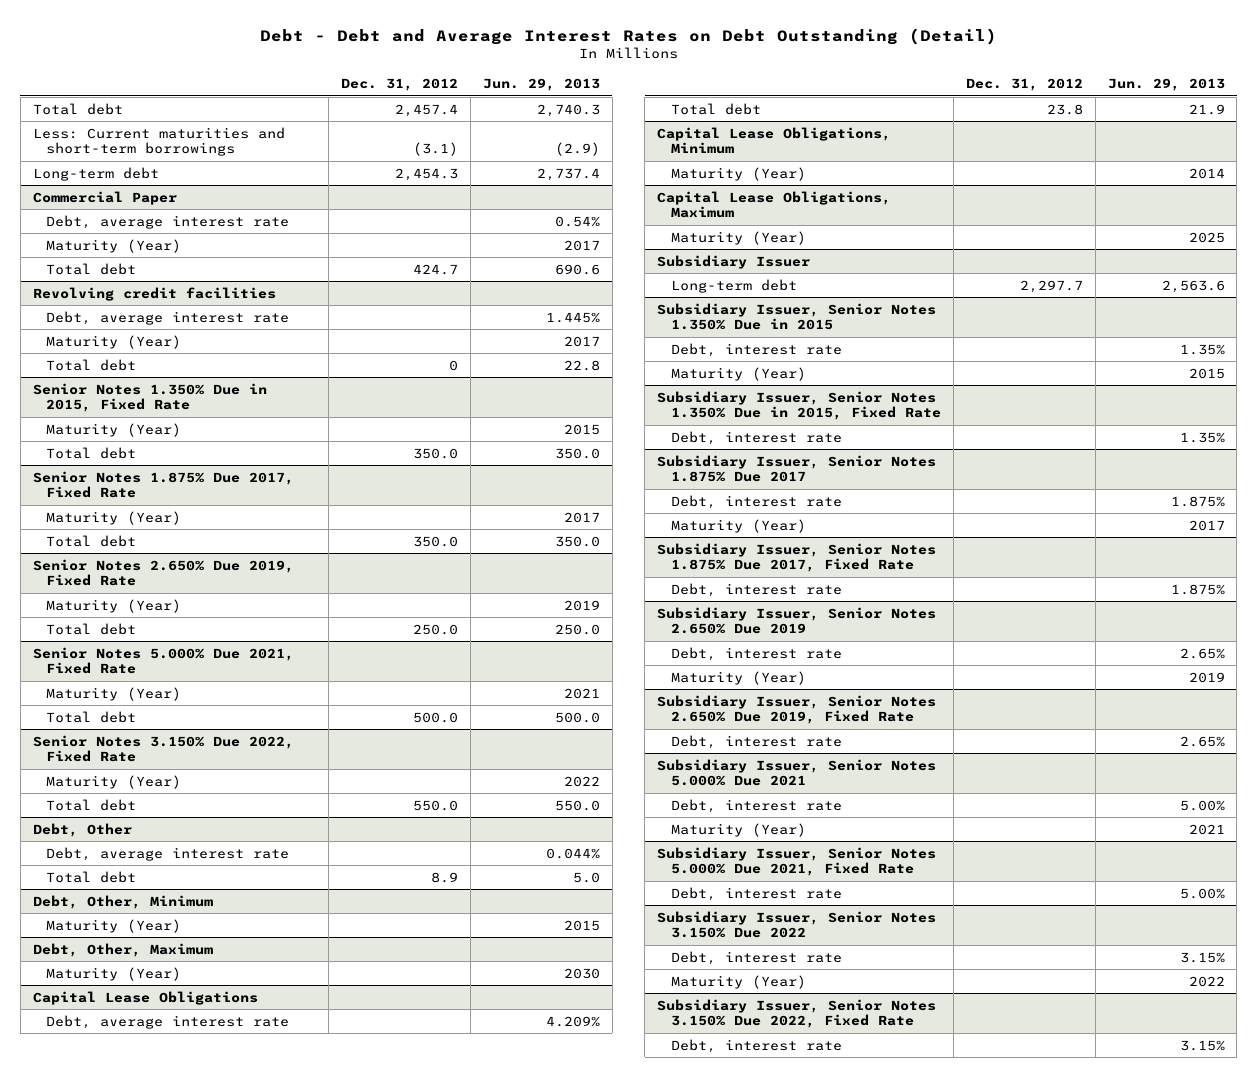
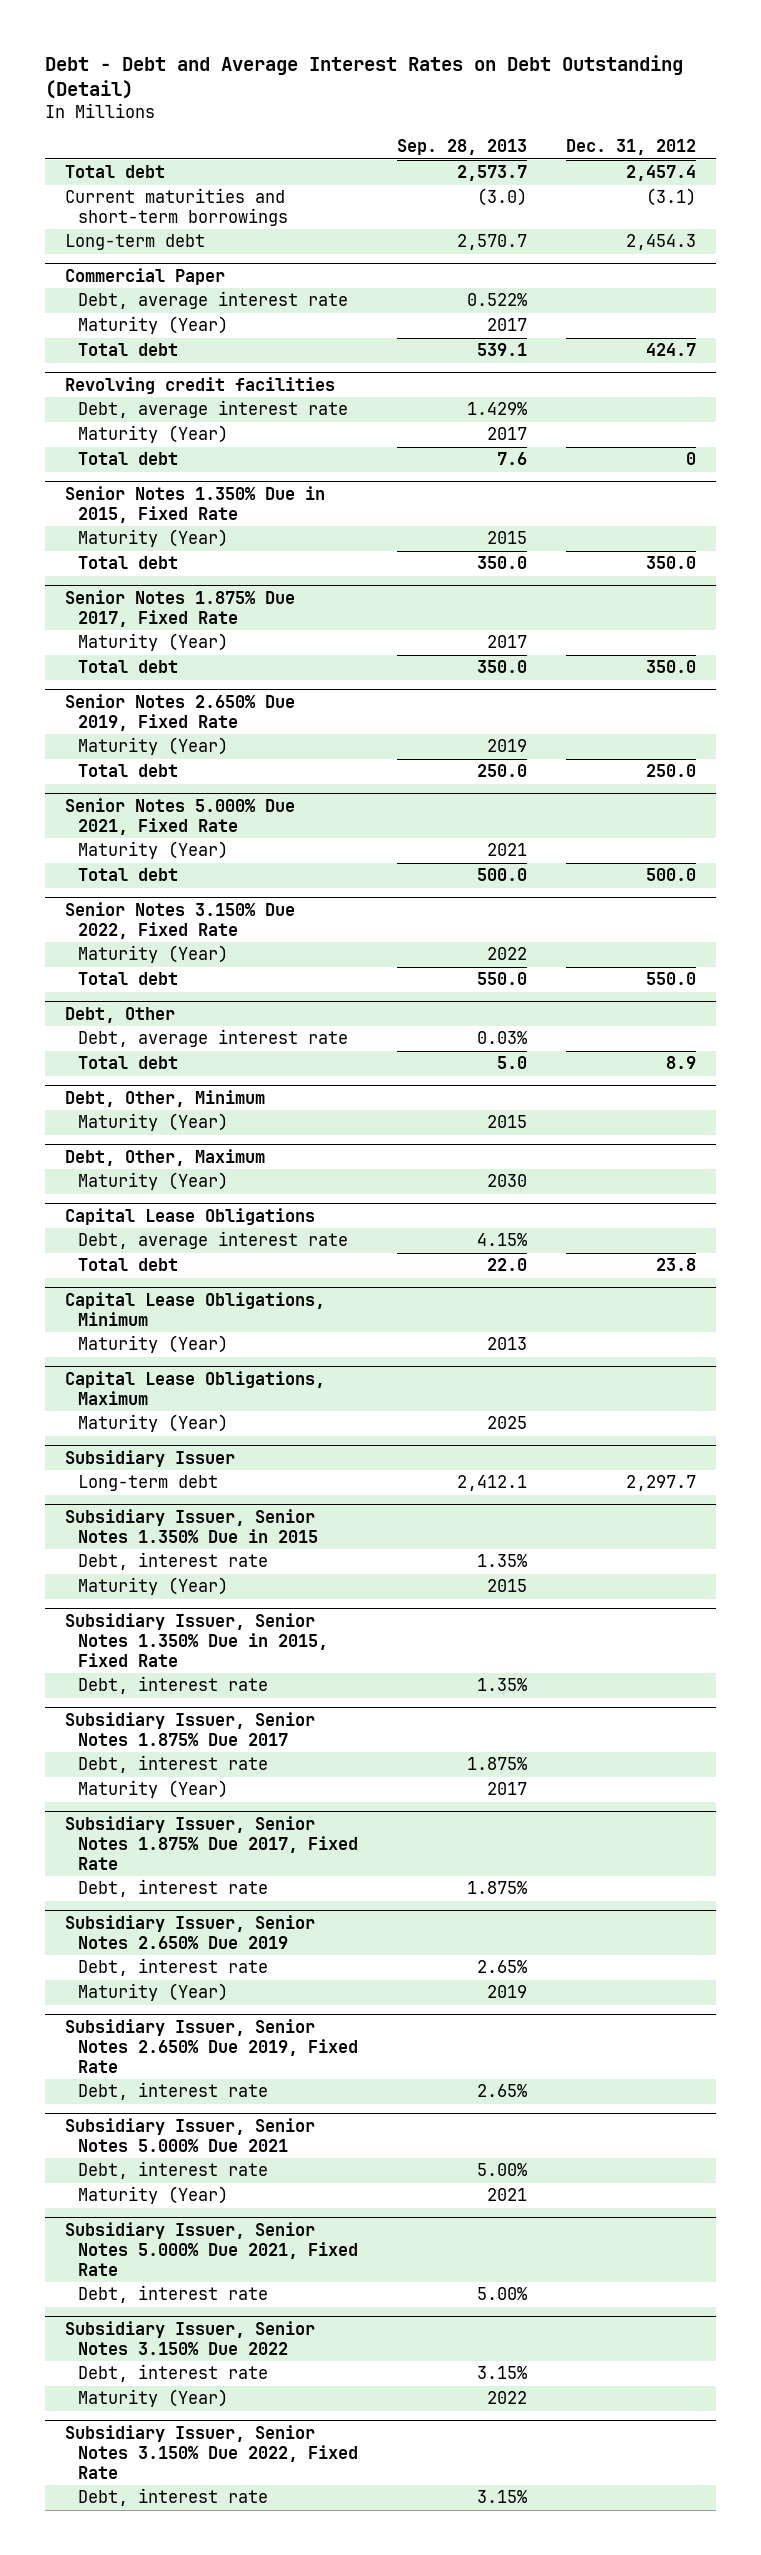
- | Dec. 31, 2012 | Jun. 29, 2013
+ | Sep. 28, 2013 | Dec. 31, 2012
- Less: Current maturities and short-term borrowings | (3.1) | (2.9)
+ Current maturities and short-term borrowings | (3.0) | (3.1)

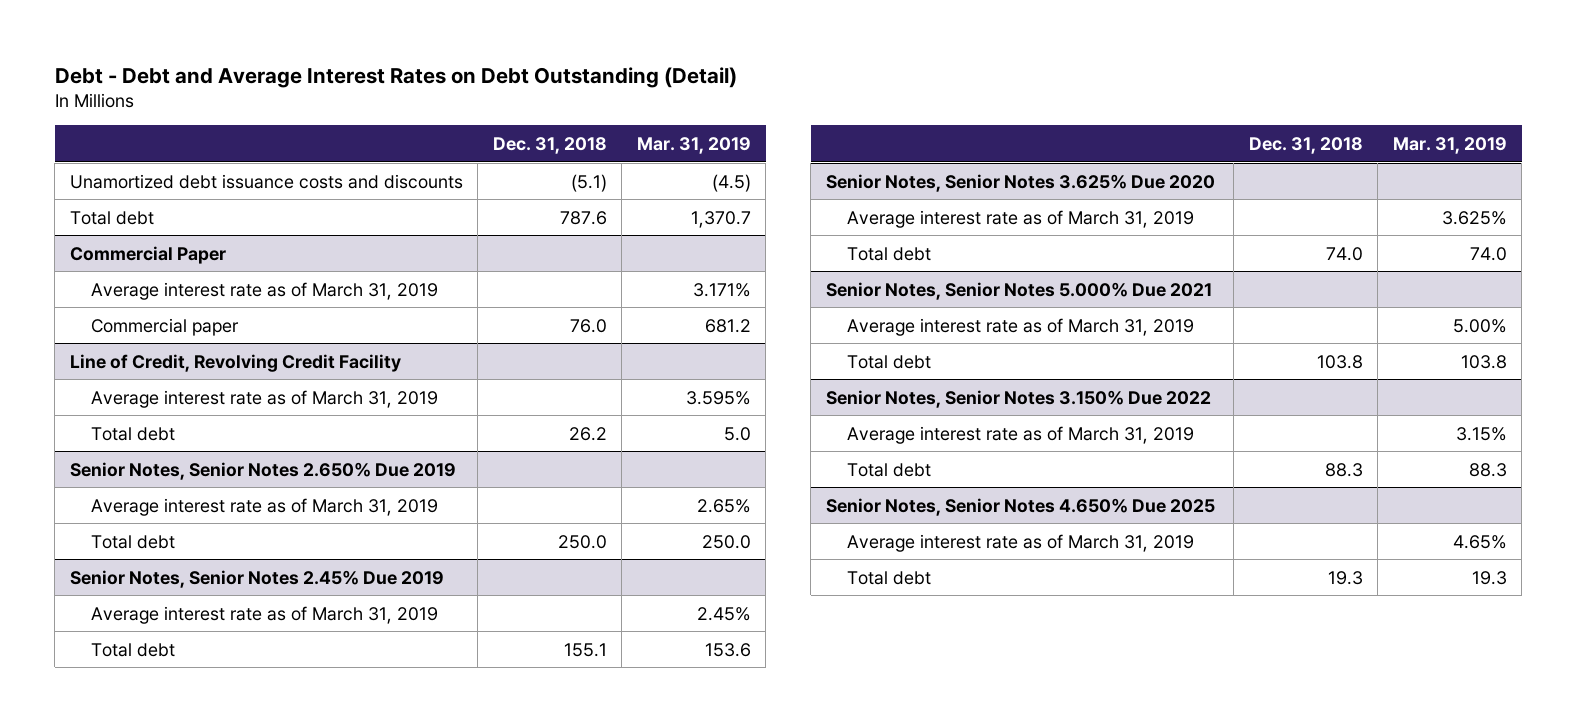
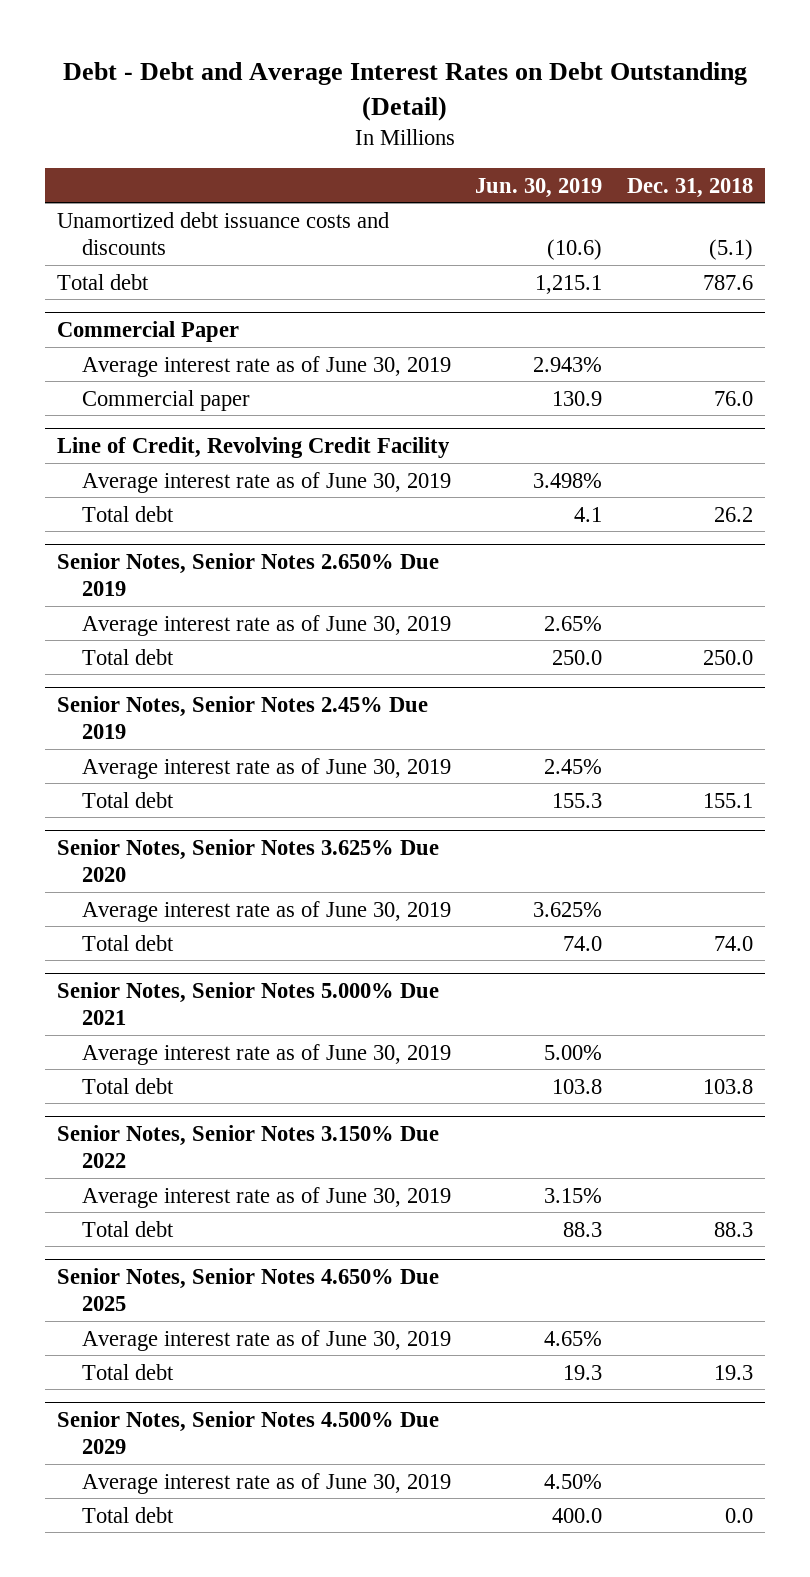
- | Dec. 31, 2018 | Mar. 31, 2019
+ | Jun. 30, 2019 | Dec. 31, 2018
@ Commercial Paper
- Average interest rate as of March 31, 2019 | | 3.171%
+ Average interest rate as of June 30, 2019 | 2.943% |
@ Line of Credit, Revolving Credit Facility
- Average interest rate as of March 31, 2019 | | 3.595%
+ Average interest rate as of June 30, 2019 | 3.498% |
@ Senior Notes, Senior Notes 2.650% Due 2019
- Average interest rate as of March 31, 2019 | | 2.65%
+ Average interest rate as of June 30, 2019 | 2.65% |
@ Senior Notes, Senior Notes 2.45% Due 2019
- Average interest rate as of March 31, 2019 | | 2.45%
+ Average interest rate as of June 30, 2019 | 2.45% |
@ Senior Notes, Senior Notes 3.625% Due 2020
- Average interest rate as of March 31, 2019 | | 3.625%
+ Average interest rate as of June 30, 2019 | 3.625% |
@ Senior Notes, Senior Notes 5.000% Due 2021
- Average interest rate as of March 31, 2019 | | 5.00%
+ Average interest rate as of June 30, 2019 | 5.00% |
@ Senior Notes, Senior Notes 3.150% Due 2022
- Average interest rate as of March 31, 2019 | | 3.15%
+ Average interest rate as of June 30, 2019 | 3.15% |
@ Senior Notes, Senior Notes 4.650% Due 2025
- Average interest rate as of March 31, 2019 | | 4.65%
+ Average interest rate as of June 30, 2019 | 4.65% |
+ Senior Notes, Senior Notes 4.500% Due 2029
+ Average interest rate as of June 30, 2019 | 4.50% |
+ Total debt | 400.0 | 0.0

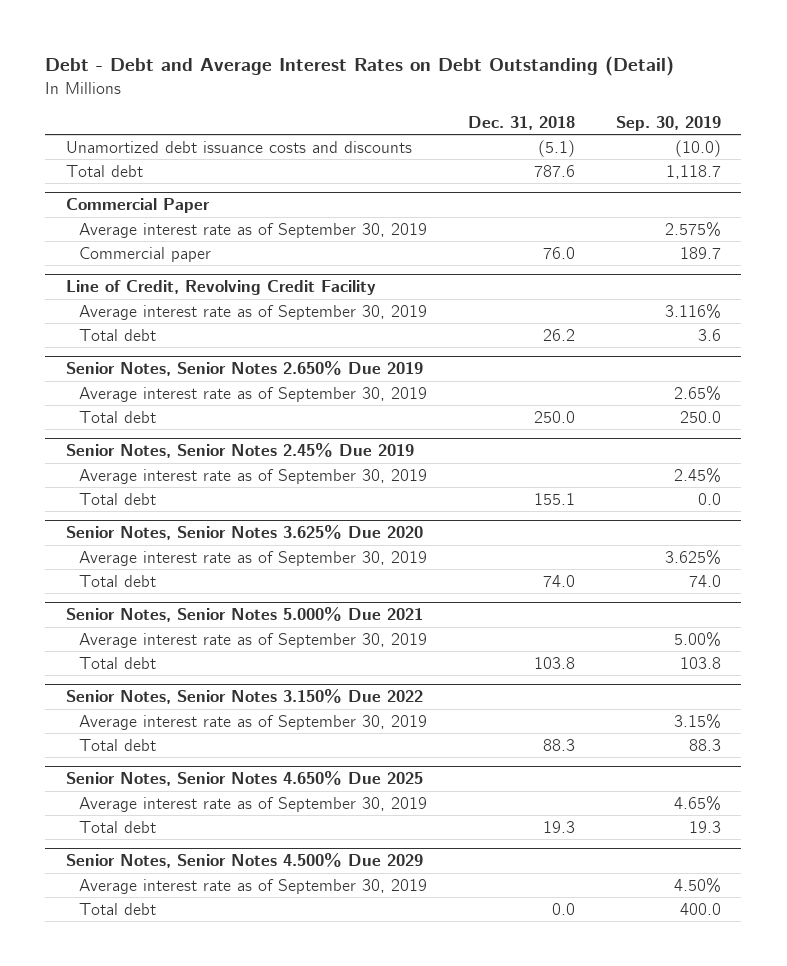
- | Jun. 30, 2019 | Dec. 31, 2018
+ | Dec. 31, 2018 | Sep. 30, 2019
@ Commercial Paper
- Average interest rate as of June 30, 2019 | 2.943% |
+ Average interest rate as of September 30, 2019 | | 2.575%
@ Line of Credit, Revolving Credit Facility
- Average interest rate as of June 30, 2019 | 3.498% |
+ Average interest rate as of September 30, 2019 | | 3.116%
@ Senior Notes, Senior Notes 2.650% Due 2019
- Average interest rate as of June 30, 2019 | 2.65% |
+ Average interest rate as of September 30, 2019 | | 2.65%
@ Senior Notes, Senior Notes 2.45% Due 2019
- Average interest rate as of June 30, 2019 | 2.45% |
+ Average interest rate as of September 30, 2019 | | 2.45%
@ Senior Notes, Senior Notes 3.625% Due 2020
- Average interest rate as of June 30, 2019 | 3.625% |
+ Average interest rate as of September 30, 2019 | | 3.625%
@ Senior Notes, Senior Notes 5.000% Due 2021
- Average interest rate as of June 30, 2019 | 5.00% |
+ Average interest rate as of September 30, 2019 | | 5.00%
@ Senior Notes, Senior Notes 3.150% Due 2022
- Average interest rate as of June 30, 2019 | 3.15% |
+ Average interest rate as of September 30, 2019 | | 3.15%
@ Senior Notes, Senior Notes 4.650% Due 2025
- Average interest rate as of June 30, 2019 | 4.65% |
+ Average interest rate as of September 30, 2019 | | 4.65%
@ Senior Notes, Senior Notes 4.500% Due 2029
- Average interest rate as of June 30, 2019 | 4.50% |
+ Average interest rate as of September 30, 2019 | | 4.50%

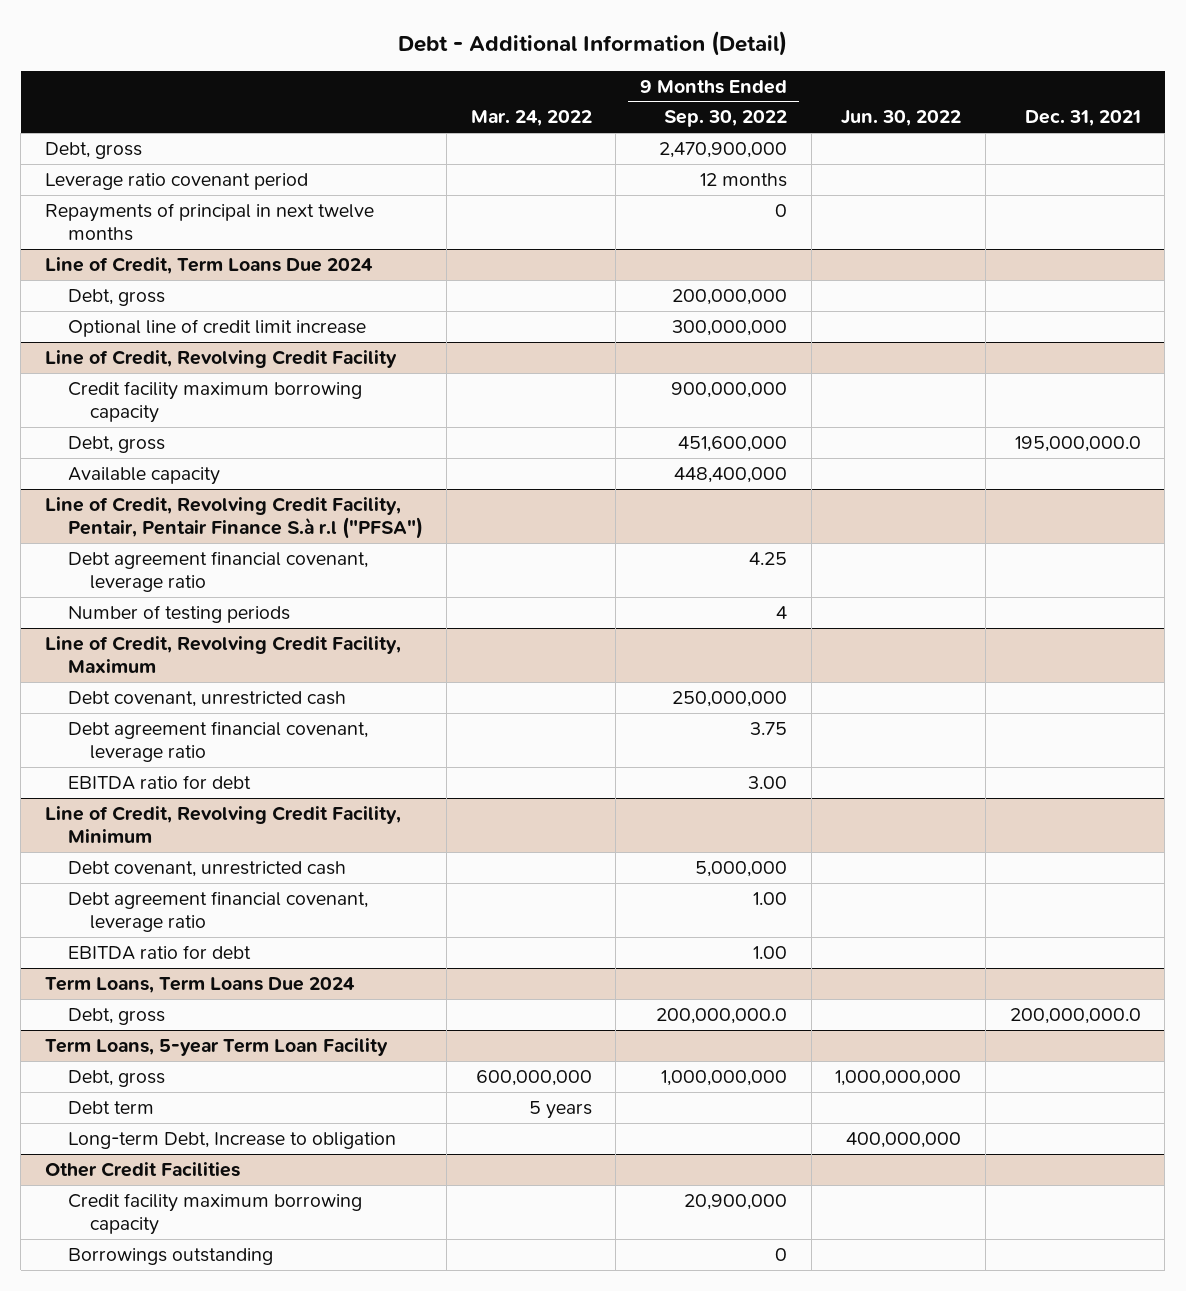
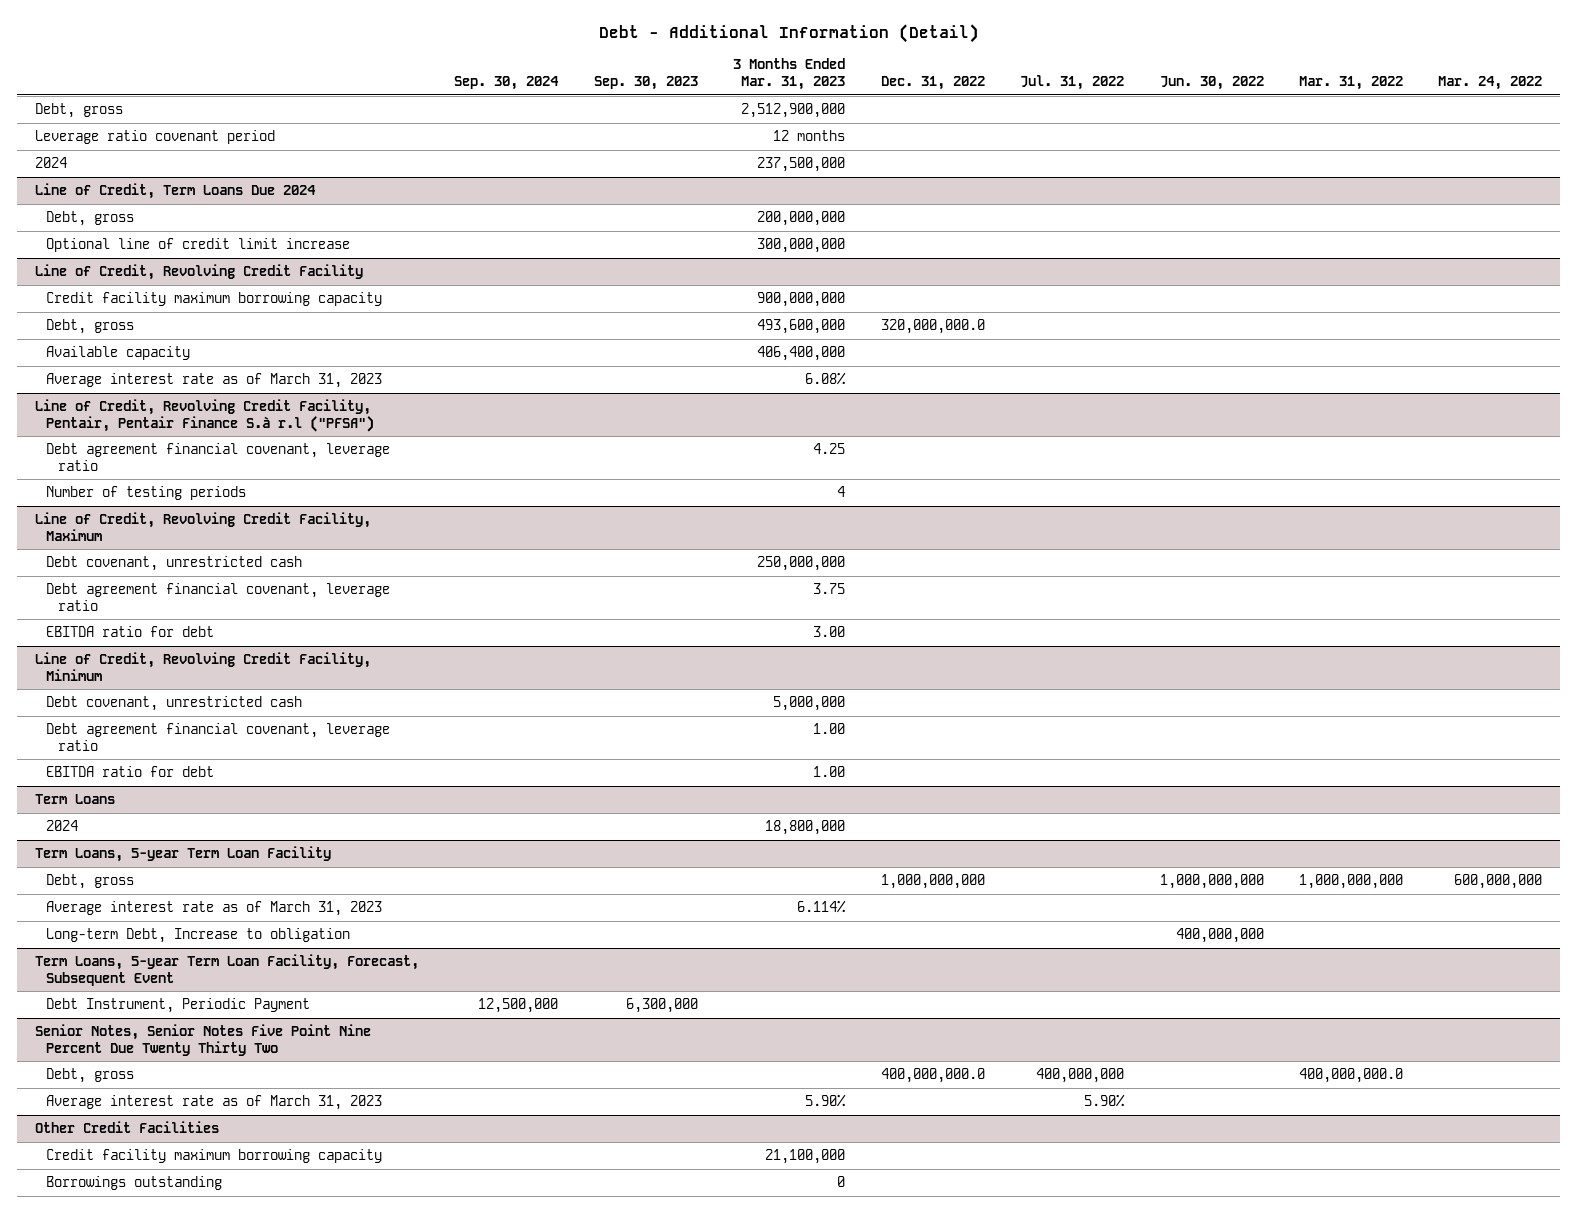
- | Mar. 24, 2022 | 9 Months Ended Sep. 30, 2022 | Jun. 30, 2022 | Dec. 31, 2021
+ | Sep. 30, 2024 | Sep. 30, 2023 | 3 Months Ended Mar. 31, 2023 | Dec. 31, 2022 | Jul. 31, 2022 | Jun. 30, 2022 | Mar. 31, 2022 | Mar. 24, 2022
- Repayments of principal in next twelve months | | 0 | |
+ 2024 | | | 237,500,000 | | | | |
@ Line of Credit, Revolving Credit Facility
+ Average interest rate as of March 31, 2023 | | | 6.08% | | | | |
- Term Loans, Term Loans Due 2024
- Debt, gross | | 200,000,000.0 | | 200,000,000.0
+ Term Loans
+ 2024 | | | 18,800,000 | | | | |
@ Term Loans, 5-year Term Loan Facility
- Debt term | 5 years | | |
+ Average interest rate as of March 31, 2023 | | | 6.114% | | | | |
+ Term Loans, 5-year Term Loan Facility, Forecast, Subsequent Event
+ Debt Instrument, Periodic Payment | 12,500,000 | 6,300,000 | | | | | |
+ Senior Notes, Senior Notes Five Point Nine Percent Due Twenty Thirty Two
+ Debt, gross | | | | 400,000,000.0 | 400,000,000 | | 400,000,000.0 |
+ Average interest rate as of March 31, 2023 | | | 5.90% | | 5.90% | | |

